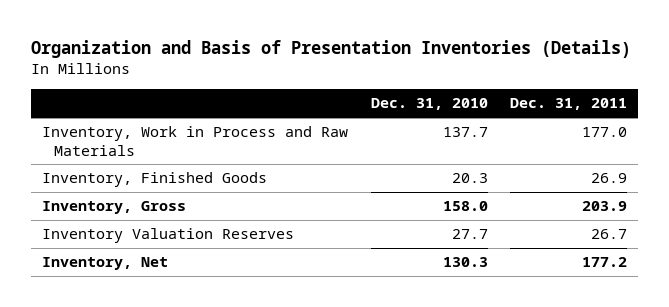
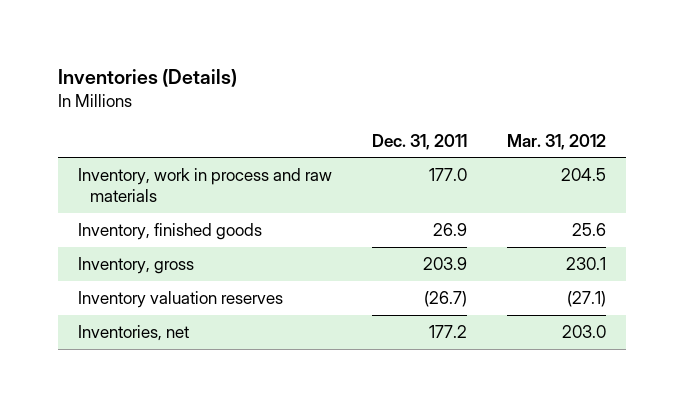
- Organization and Basis of Presentation Inventories (Details)
+ Inventories (Details)
- | Dec. 31, 2010 | Dec. 31, 2011
+ | Dec. 31, 2011 | Mar. 31, 2012
- Inventory, Work in Process and Raw Materials | 137.7 | 177.0
- Inventory, Finished Goods | 20.3 | 26.9
- Inventory, Gross | 158.0 | 203.9
- Inventory Valuation Reserves | 27.7 | 26.7
- Inventory, Net | 130.3 | 177.2
+ Inventory, work in process and raw materials | 177.0 | 204.5
+ Inventory, finished goods | 26.9 | 25.6
+ Inventory, gross | 203.9 | 230.1
+ Inventory valuation reserves | (26.7) | (27.1)
+ Inventories, net | 177.2 | 203.0

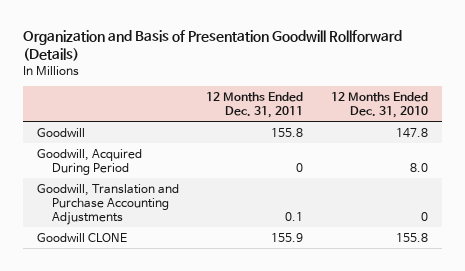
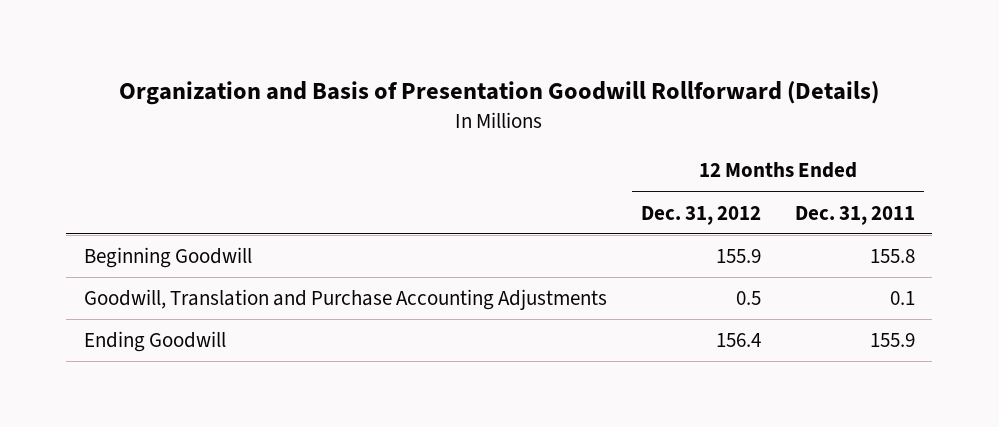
- | 12 Months Ended Dec. 31, 2011 | 12 Months Ended Dec. 31, 2010
+ | 12 Months Ended Dec. 31, 2012 | 12 Months Ended Dec. 31, 2011
- Goodwill | 155.8 | 147.8
- Goodwill, Acquired During Period | 0 | 8.0
+ Beginning Goodwill | 155.9 | 155.8
- Goodwill CLONE | 155.9 | 155.8
+ Ending Goodwill | 156.4 | 155.9

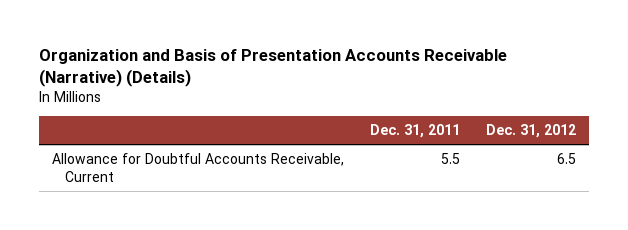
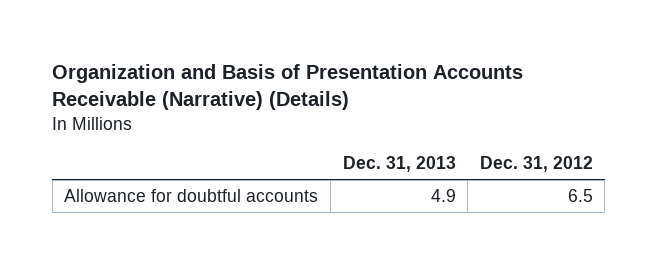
- | Dec. 31, 2011 | Dec. 31, 2012
+ | Dec. 31, 2013 | Dec. 31, 2012
- Allowance for Doubtful Accounts Receivable, Current | 5.5 | 6.5
+ Allowance for doubtful accounts | 4.9 | 6.5

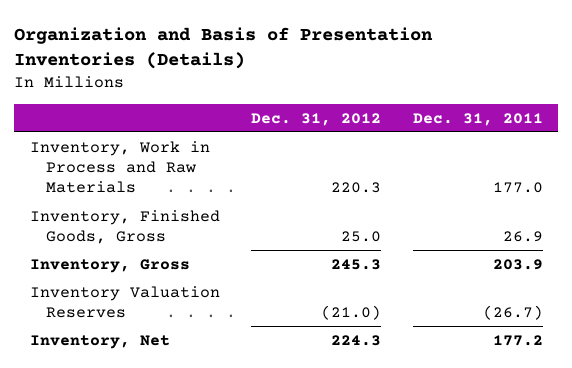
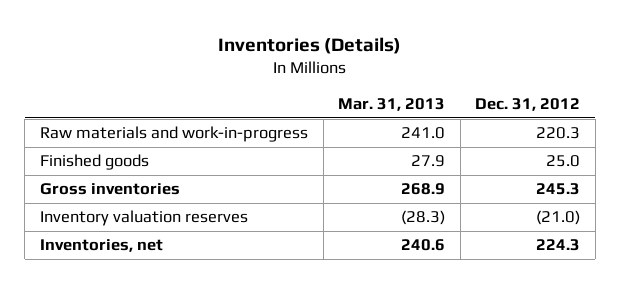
- Organization and Basis of Presentation Inventories (Details)
+ Inventories (Details)
- | Dec. 31, 2012 | Dec. 31, 2011
+ | Mar. 31, 2013 | Dec. 31, 2012
- Inventory, Work in Process and Raw Materials | 220.3 | 177.0
- Inventory, Finished Goods, Gross | 25.0 | 26.9
- Inventory, Gross | 245.3 | 203.9
- Inventory Valuation Reserves | (21.0) | (26.7)
- Inventory, Net | 224.3 | 177.2
+ Raw materials and work-in-progress | 241.0 | 220.3
+ Finished goods | 27.9 | 25.0
+ Gross inventories | 268.9 | 245.3
+ Inventory valuation reserves | (28.3) | (21.0)
+ Inventories, net | 240.6 | 224.3

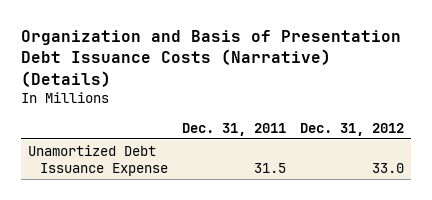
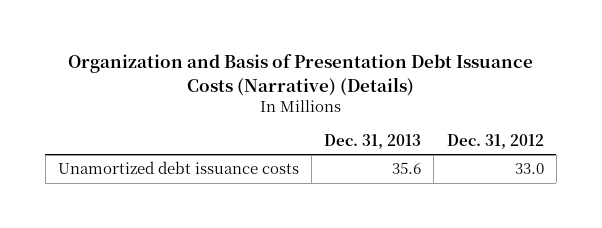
- | Dec. 31, 2011 | Dec. 31, 2012
+ | Dec. 31, 2013 | Dec. 31, 2012
- Unamortized Debt Issuance Expense | 31.5 | 33.0
+ Unamortized debt issuance costs | 35.6 | 33.0

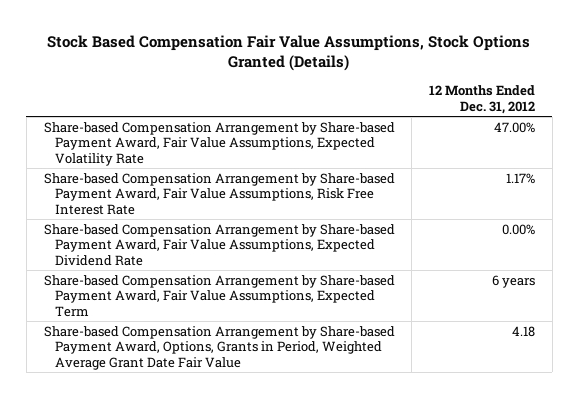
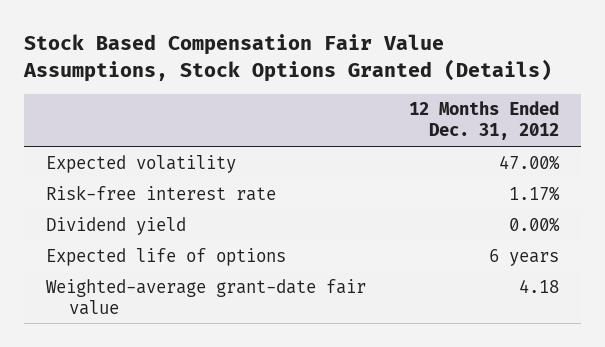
- Share-based Compensation Arrangement by Share-based Payment Award, Fair Value Assumptions, Expected Volatility Rate | 47.00%
- Share-based Compensation Arrangement by Share-based Payment Award, Fair Value Assumptions, Risk Free Interest Rate | 1.17%
- Share-based Compensation Arrangement by Share-based Payment Award, Fair Value Assumptions, Expected Dividend Rate | 0.00%
- Share-based Compensation Arrangement by Share-based Payment Award, Fair Value Assumptions, Expected Term | 6 years
- Share-based Compensation Arrangement by Share-based Payment Award, Options, Grants in Period, Weighted Average Grant Date Fair Value | 4.18
+ Expected volatility | 47.00%
+ Risk-free interest rate | 1.17%
+ Dividend yield | 0.00%
+ Expected life of options | 6 years
+ Weighted-average grant-date fair value | 4.18

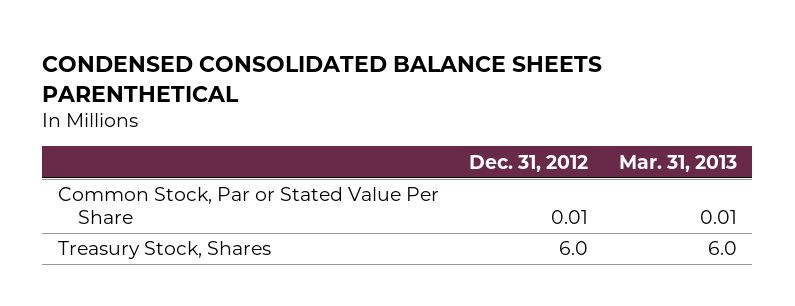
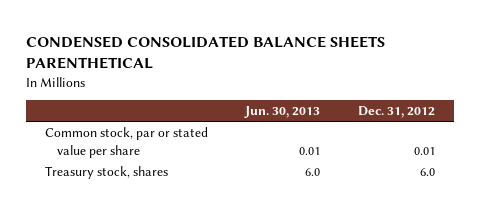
- | Dec. 31, 2012 | Mar. 31, 2013
+ | Jun. 30, 2013 | Dec. 31, 2012
- Common Stock, Par or Stated Value Per Share | 0.01 | 0.01
- Treasury Stock, Shares | 6.0 | 6.0
+ Common stock, par or stated value per share | 0.01 | 0.01
+ Treasury stock, shares | 6.0 | 6.0

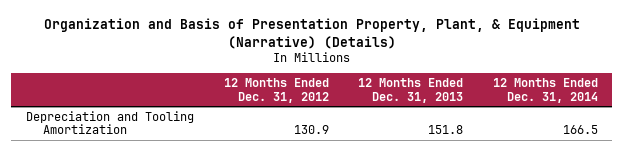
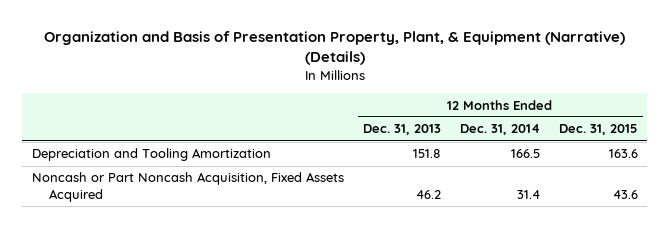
- | 12 Months Ended Dec. 31, 2012 | 12 Months Ended Dec. 31, 2013 | 12 Months Ended Dec. 31, 2014
+ | 12 Months Ended Dec. 31, 2013 | 12 Months Ended Dec. 31, 2014 | 12 Months Ended Dec. 31, 2015
+ Noncash or Part Noncash Acquisition, Fixed Assets Acquired | 46.2 | 31.4 | 43.6

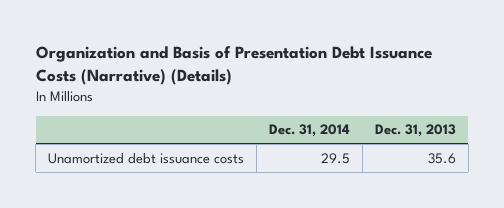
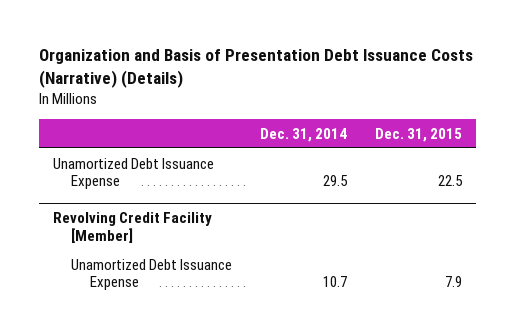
- | Dec. 31, 2014 | Dec. 31, 2013
+ | Dec. 31, 2014 | Dec. 31, 2015
- Unamortized debt issuance costs | 29.5 | 35.6
+ Unamortized Debt Issuance Expense | 29.5 | 22.5
+ Revolving Credit Facility [Member]
+ Unamortized Debt Issuance Expense | 10.7 | 7.9

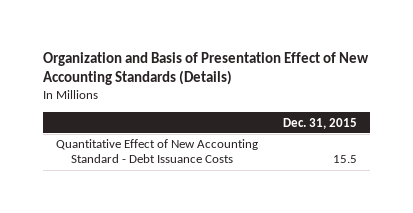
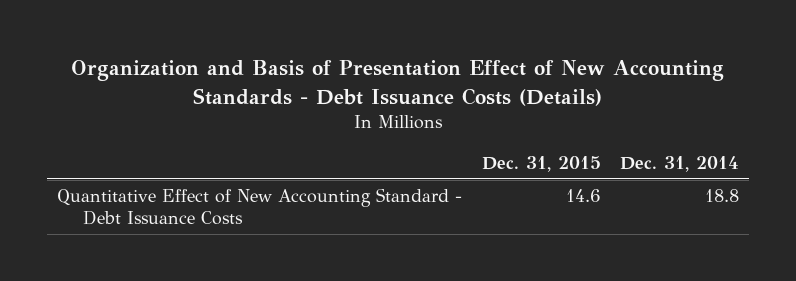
- Organization and Basis of Presentation Effect of New Accounting Standards (Details)
+ Organization and Basis of Presentation Effect of New Accounting Standards - Debt Issuance Costs (Details)
- | Dec. 31, 2015
+ | Dec. 31, 2015 | Dec. 31, 2014
- Quantitative Effect of New Accounting Standard - Debt Issuance Costs | 15.5
+ Quantitative Effect of New Accounting Standard - Debt Issuance Costs | 14.6 | 18.8

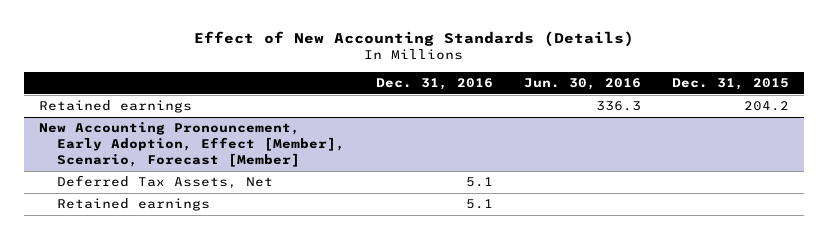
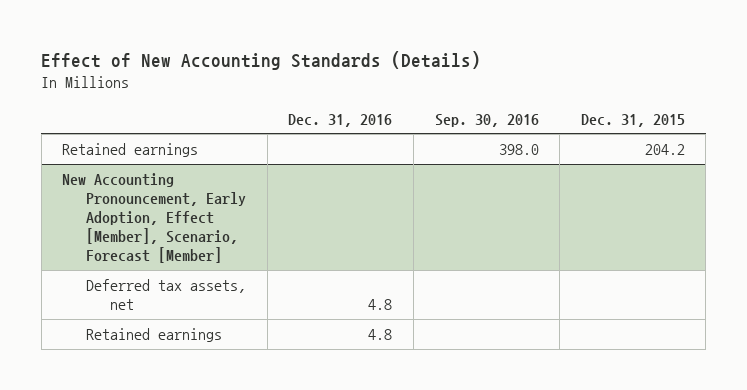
- | Dec. 31, 2016 | Jun. 30, 2016 | Dec. 31, 2015
+ | Dec. 31, 2016 | Sep. 30, 2016 | Dec. 31, 2015
@ New Accounting Pronouncement, Early Adoption, Effect [Member], Scenario, Forecast [Member]
- Deferred Tax Assets, Net | 5.1 | |
- Retained earnings | 5.1 | |
+ Deferred tax assets, net | 4.8 | |
+ Retained earnings | 4.8 | |

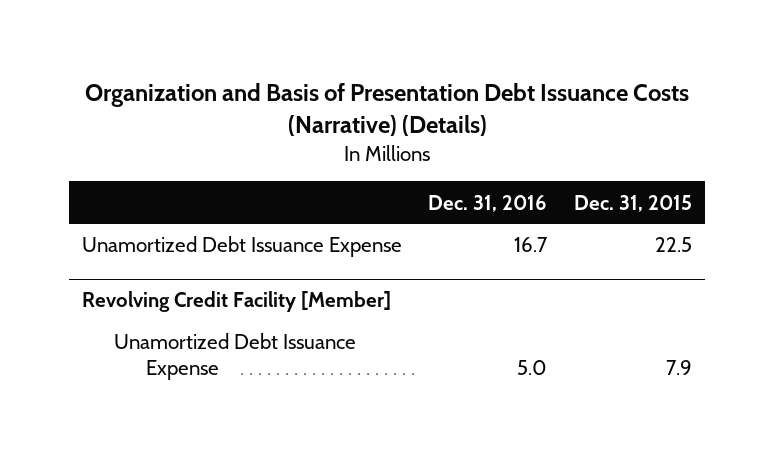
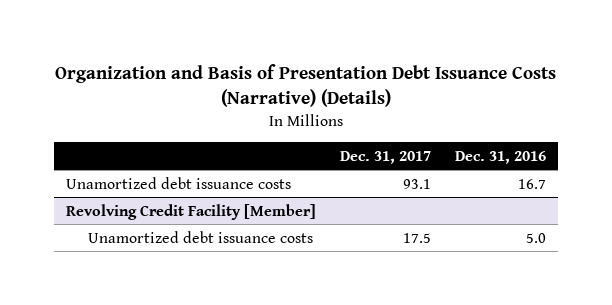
- | Dec. 31, 2016 | Dec. 31, 2015
+ | Dec. 31, 2017 | Dec. 31, 2016
- Unamortized Debt Issuance Expense | 16.7 | 22.5
+ Unamortized debt issuance costs | 93.1 | 16.7
@ Revolving Credit Facility [Member]
- Unamortized Debt Issuance Expense | 5.0 | 7.9
+ Unamortized debt issuance costs | 17.5 | 5.0

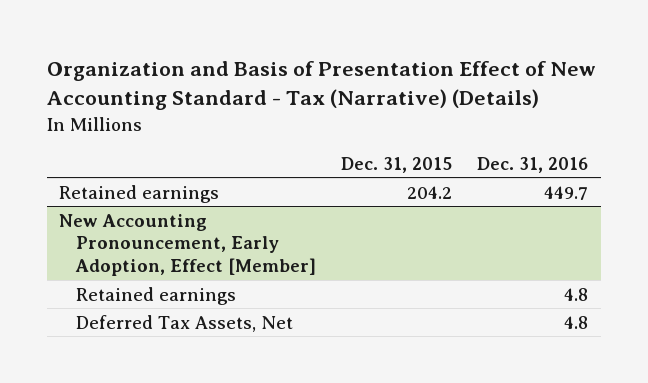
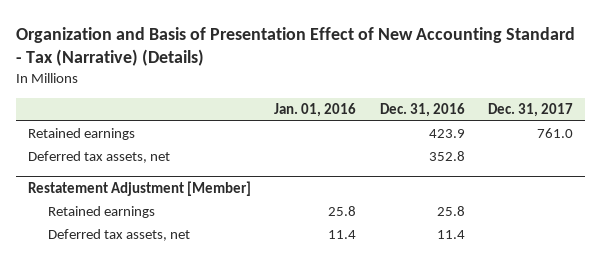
- | Dec. 31, 2015 | Dec. 31, 2016
+ | Jan. 01, 2016 | Dec. 31, 2016 | Dec. 31, 2017
- Retained earnings | 204.2 | 449.7
- New Accounting Pronouncement, Early Adoption, Effect [Member]
- Retained earnings | | 4.8
- Deferred Tax Assets, Net | | 4.8
+ Retained earnings | | 423.9 | 761.0
+ Deferred tax assets, net | | 352.8 |
+ Restatement Adjustment [Member]
+ Retained earnings | 25.8 | 25.8 |
+ Deferred tax assets, net | 11.4 | 11.4 |

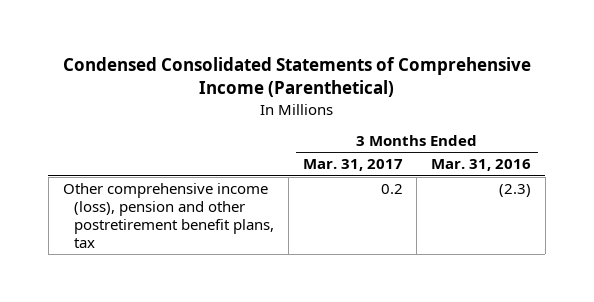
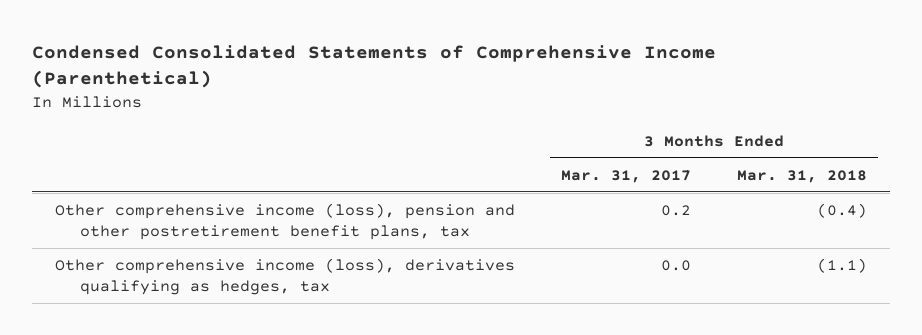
- | 3 Months Ended Mar. 31, 2017 | 3 Months Ended Mar. 31, 2016
+ | 3 Months Ended Mar. 31, 2017 | 3 Months Ended Mar. 31, 2018
+ Other comprehensive income (loss), derivatives qualifying as hedges, tax | 0.0 | (1.1)

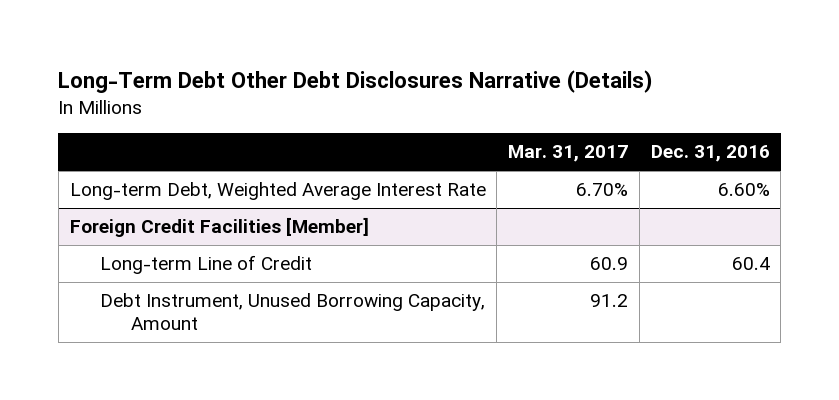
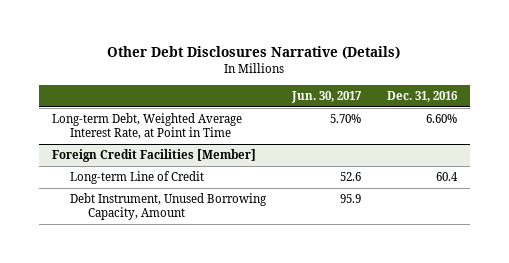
- Long-Term Debt Other Debt Disclosures Narrative (Details)
+ Other Debt Disclosures Narrative (Details)
- | Mar. 31, 2017 | Dec. 31, 2016
+ | Jun. 30, 2017 | Dec. 31, 2016
- Long-term Debt, Weighted Average Interest Rate | 6.70% | 6.60%
+ Long-term Debt, Weighted Average Interest Rate, at Point in Time | 5.70% | 6.60%

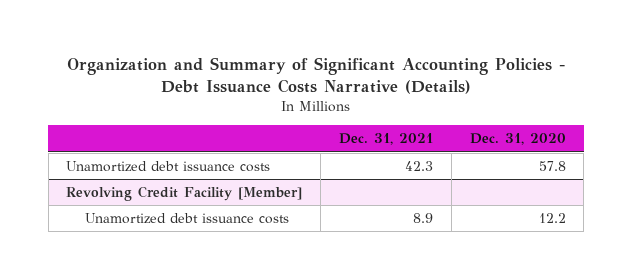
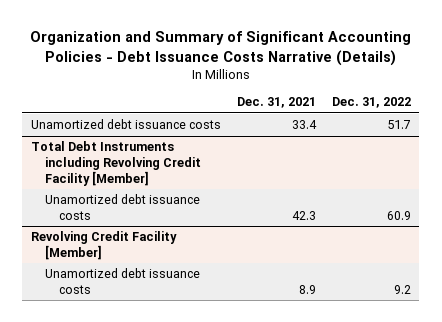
- | Dec. 31, 2021 | Dec. 31, 2020
+ | Dec. 31, 2021 | Dec. 31, 2022
+ Unamortized debt issuance costs | 33.4 | 51.7
+ Total Debt Instruments including Revolving Credit Facility [Member]

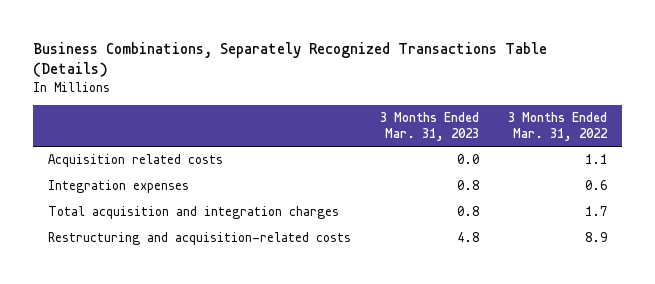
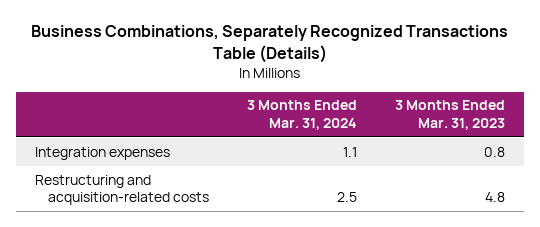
- | 3 Months Ended Mar. 31, 2023 | 3 Months Ended Mar. 31, 2022
+ | 3 Months Ended Mar. 31, 2024 | 3 Months Ended Mar. 31, 2023
- Acquisition related costs | 0.0 | 1.1
- Total acquisition and integration charges | 0.8 | 1.7

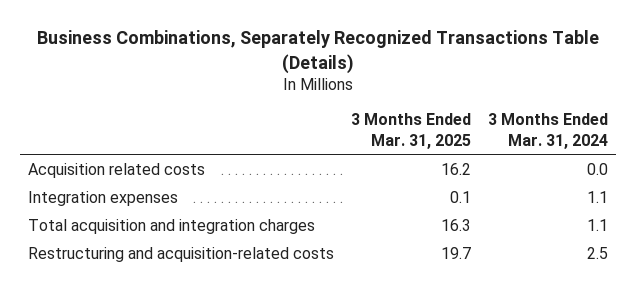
- | 3 Months Ended Mar. 31, 2024 | 3 Months Ended Mar. 31, 2023
+ | 3 Months Ended Mar. 31, 2025 | 3 Months Ended Mar. 31, 2024
+ Acquisition related costs | 16.2 | 0.0
+ Total acquisition and integration charges | 16.3 | 1.1

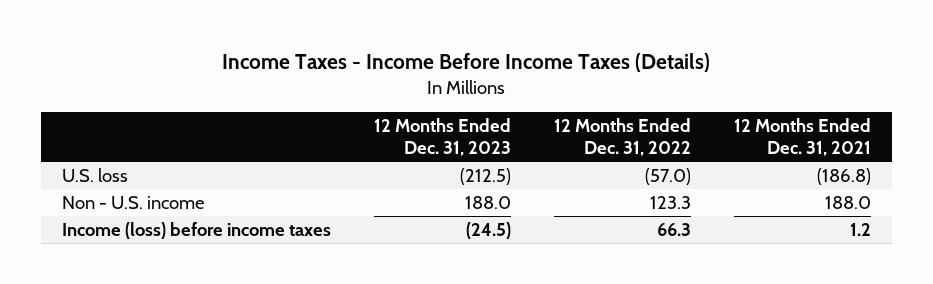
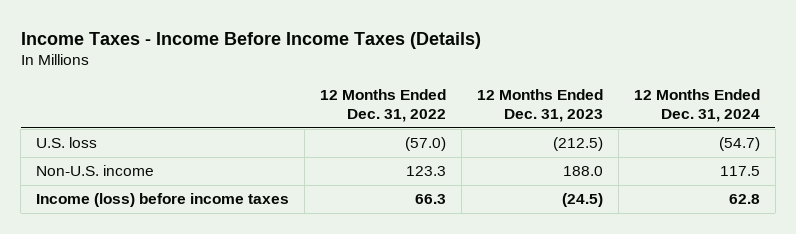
- | 12 Months Ended Dec. 31, 2023 | 12 Months Ended Dec. 31, 2022 | 12 Months Ended Dec. 31, 2021
+ | 12 Months Ended Dec. 31, 2022 | 12 Months Ended Dec. 31, 2023 | 12 Months Ended Dec. 31, 2024
- Non - U.S. income | 188.0 | 123.3 | 188.0
+ Non-U.S. income | 123.3 | 188.0 | 117.5

